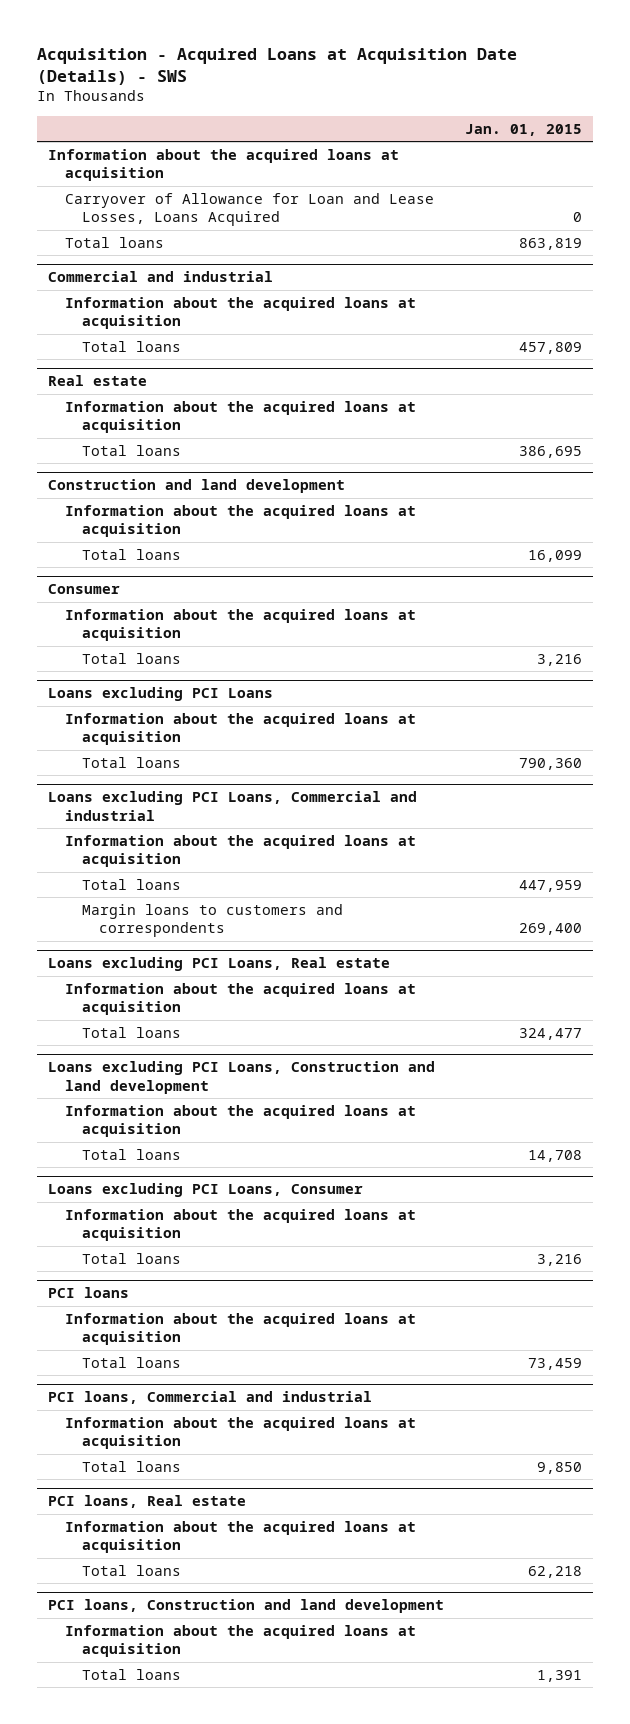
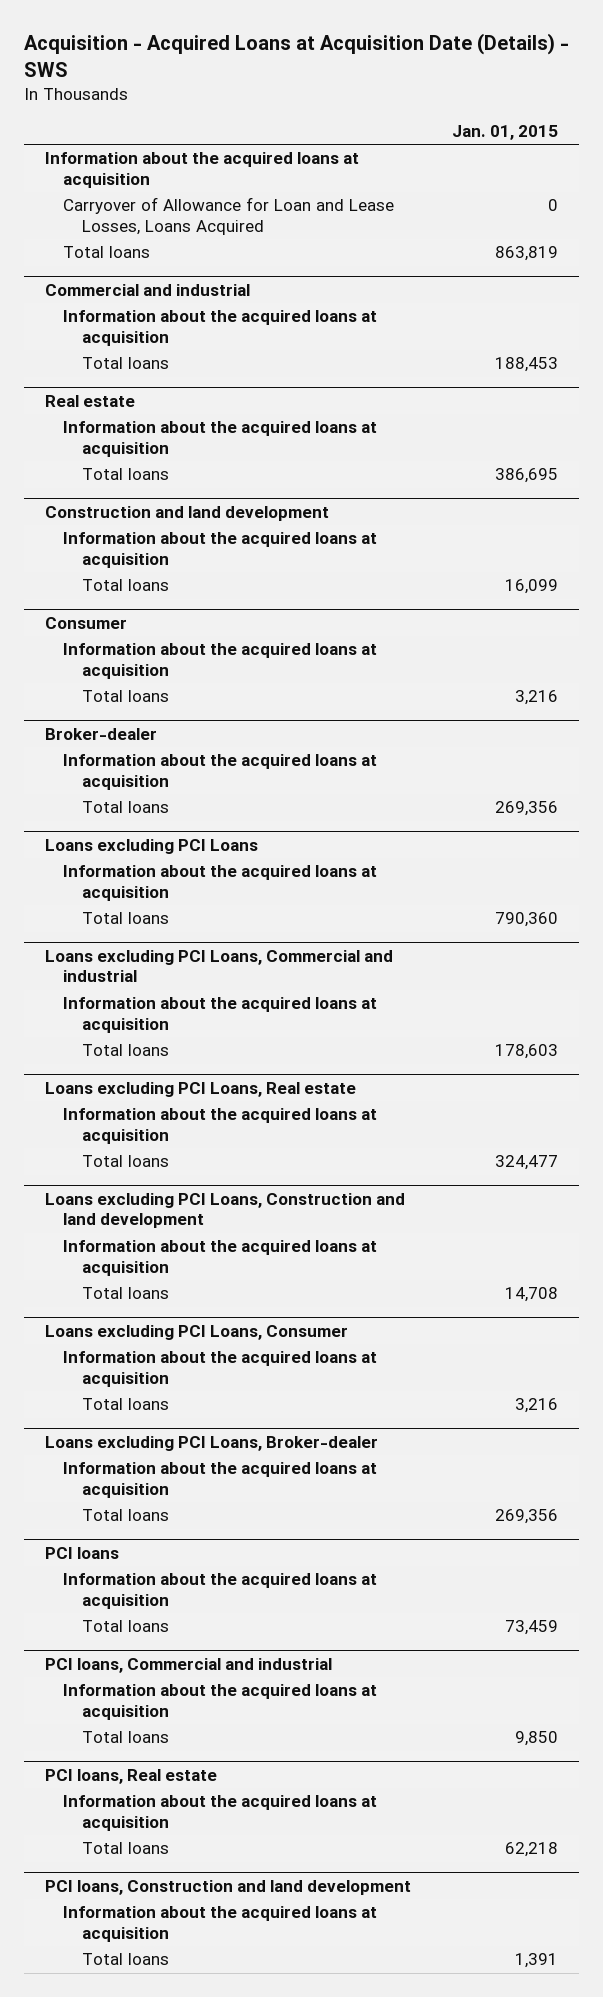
@ Commercial and industrial
- Total loans | 457,809
+ Total loans | 188,453
+ Broker-dealer
+ Information about the acquired loans at acquisition
+ Total loans | 269,356
@ Loans excluding PCI Loans, Commercial and industrial
- Total loans | 447,959
- Margin loans to customers and correspondents | 269,400
+ Total loans | 178,603
+ Loans excluding PCI Loans, Broker-dealer
+ Information about the acquired loans at acquisition
+ Total loans | 269,356

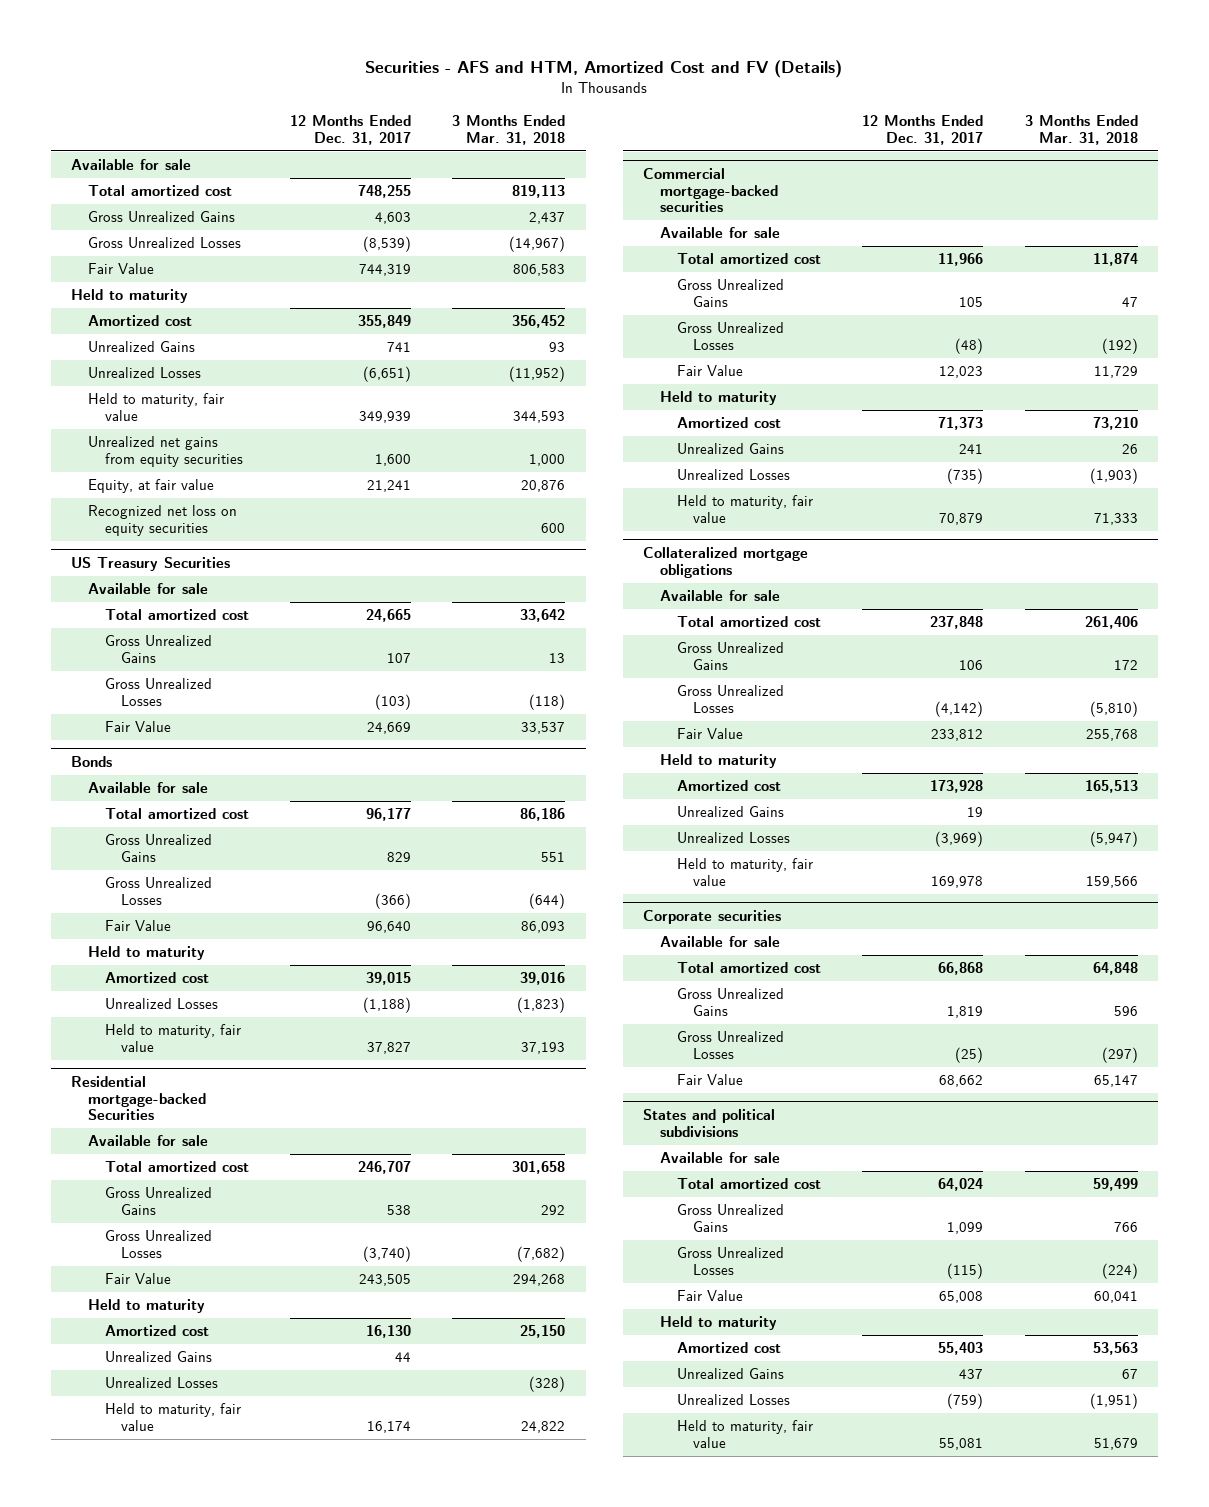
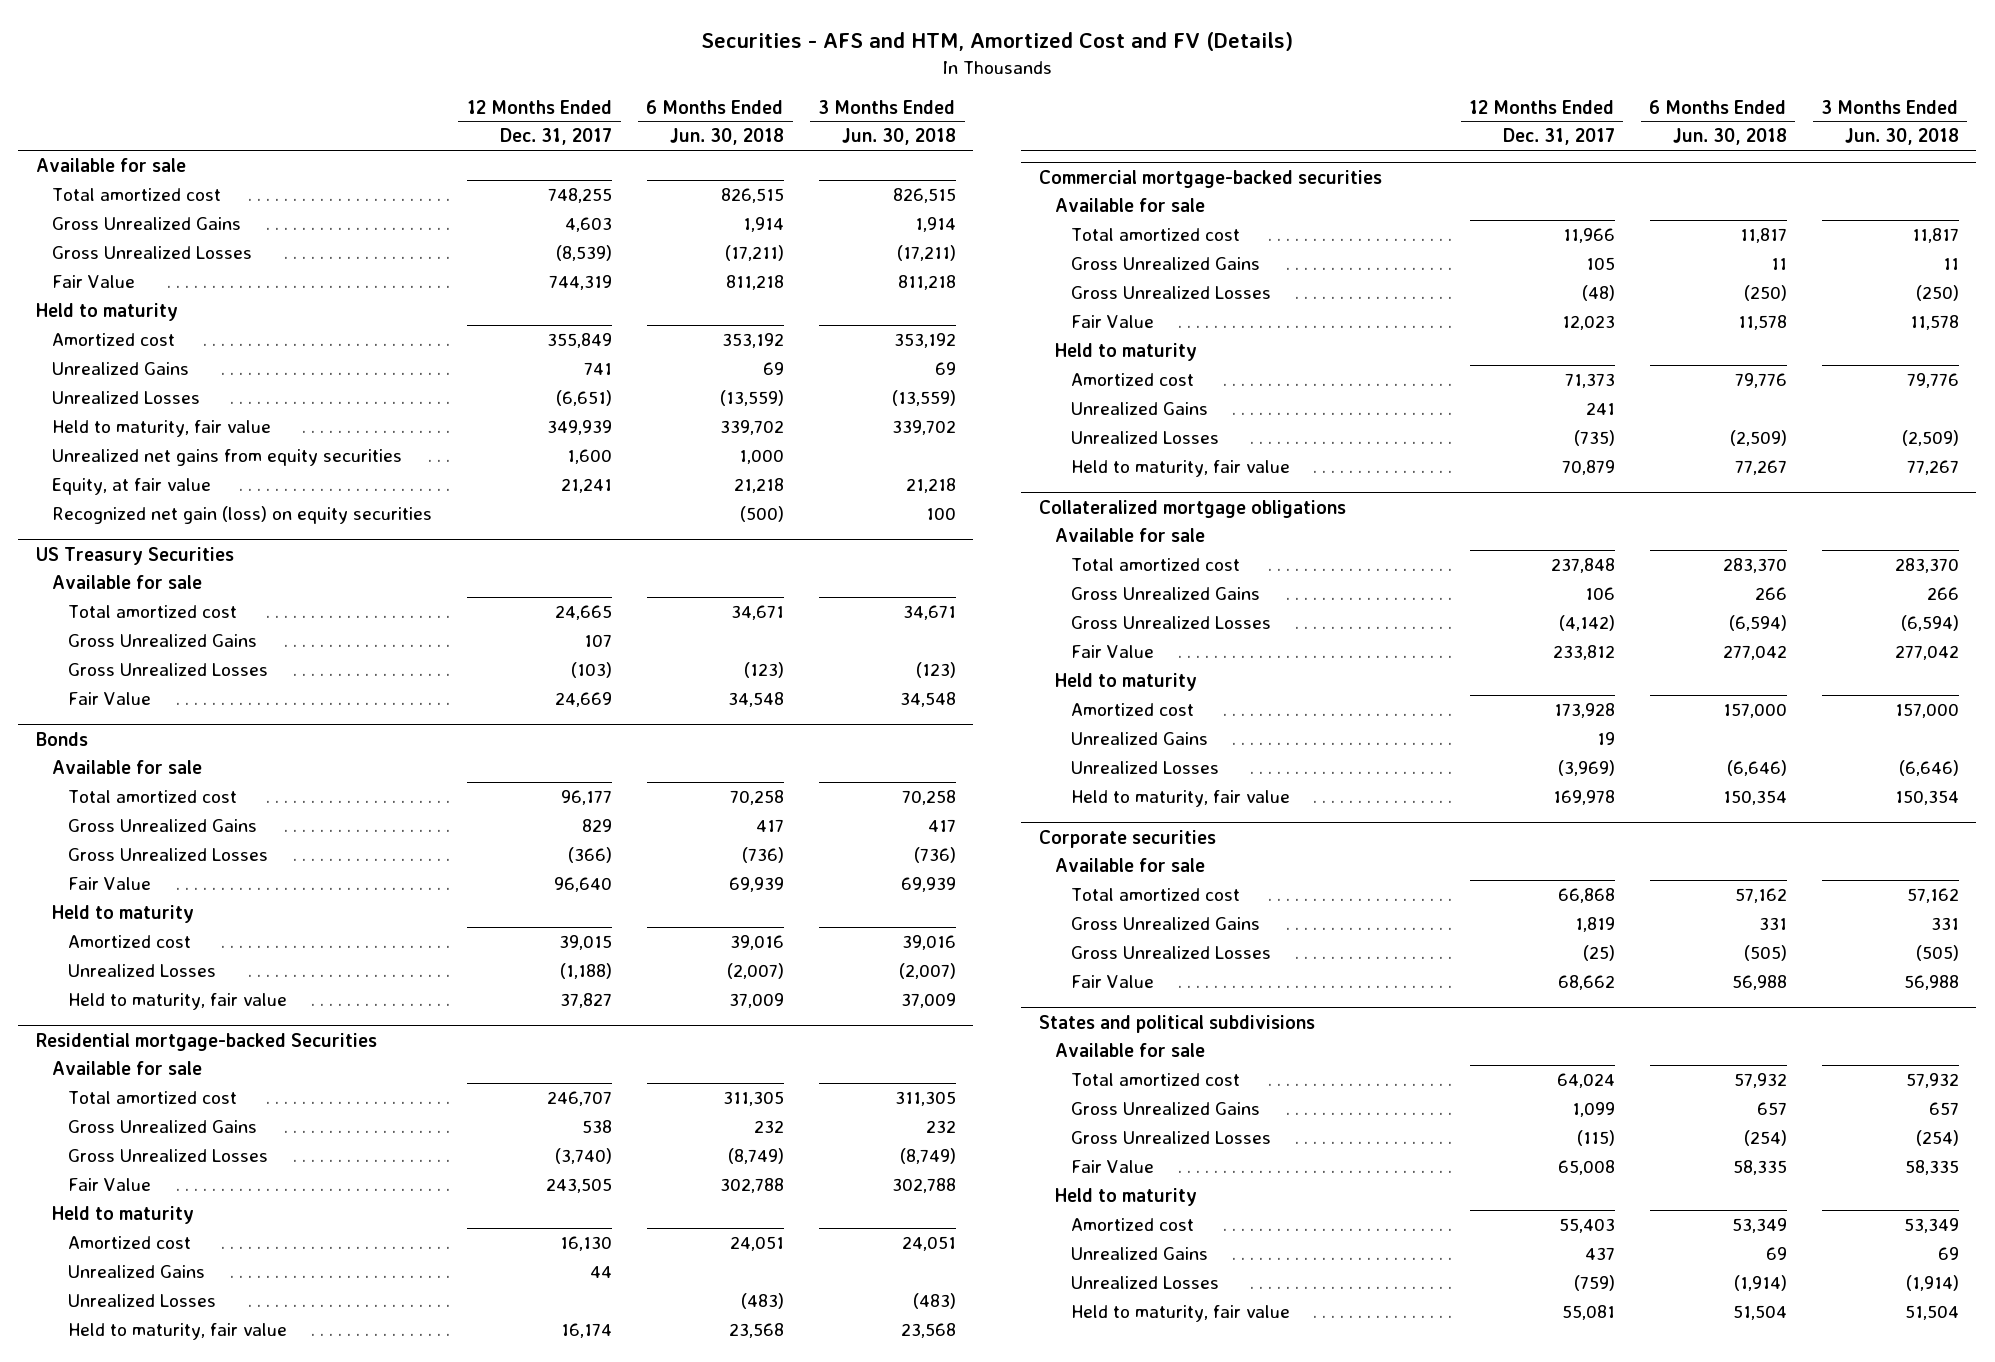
- | 12 Months Ended Dec. 31, 2017 | 3 Months Ended Mar. 31, 2018
+ | 12 Months Ended Dec. 31, 2017 | 6 Months Ended Jun. 30, 2018 | 3 Months Ended Jun. 30, 2018
- Recognized net loss on equity securities | | 600
+ Recognized net gain (loss) on equity securities | | (500) | 100

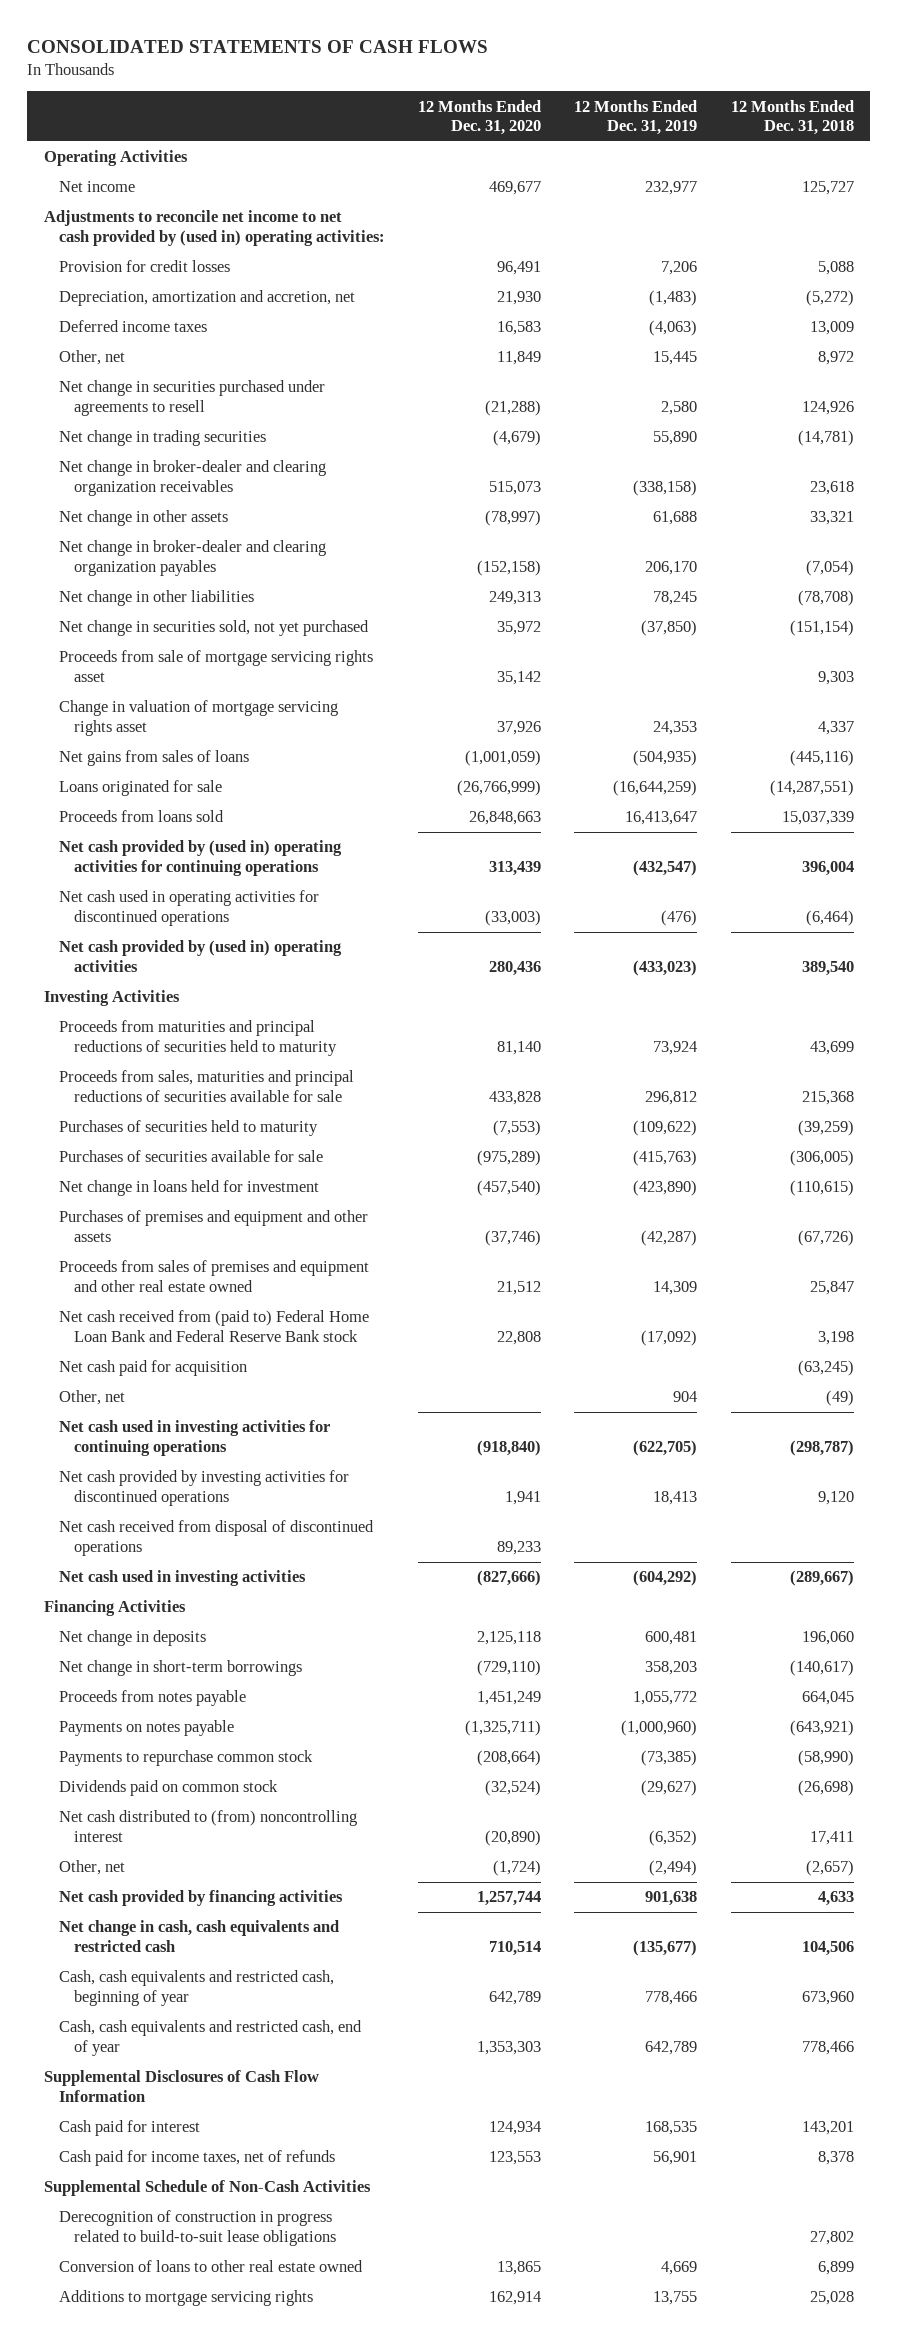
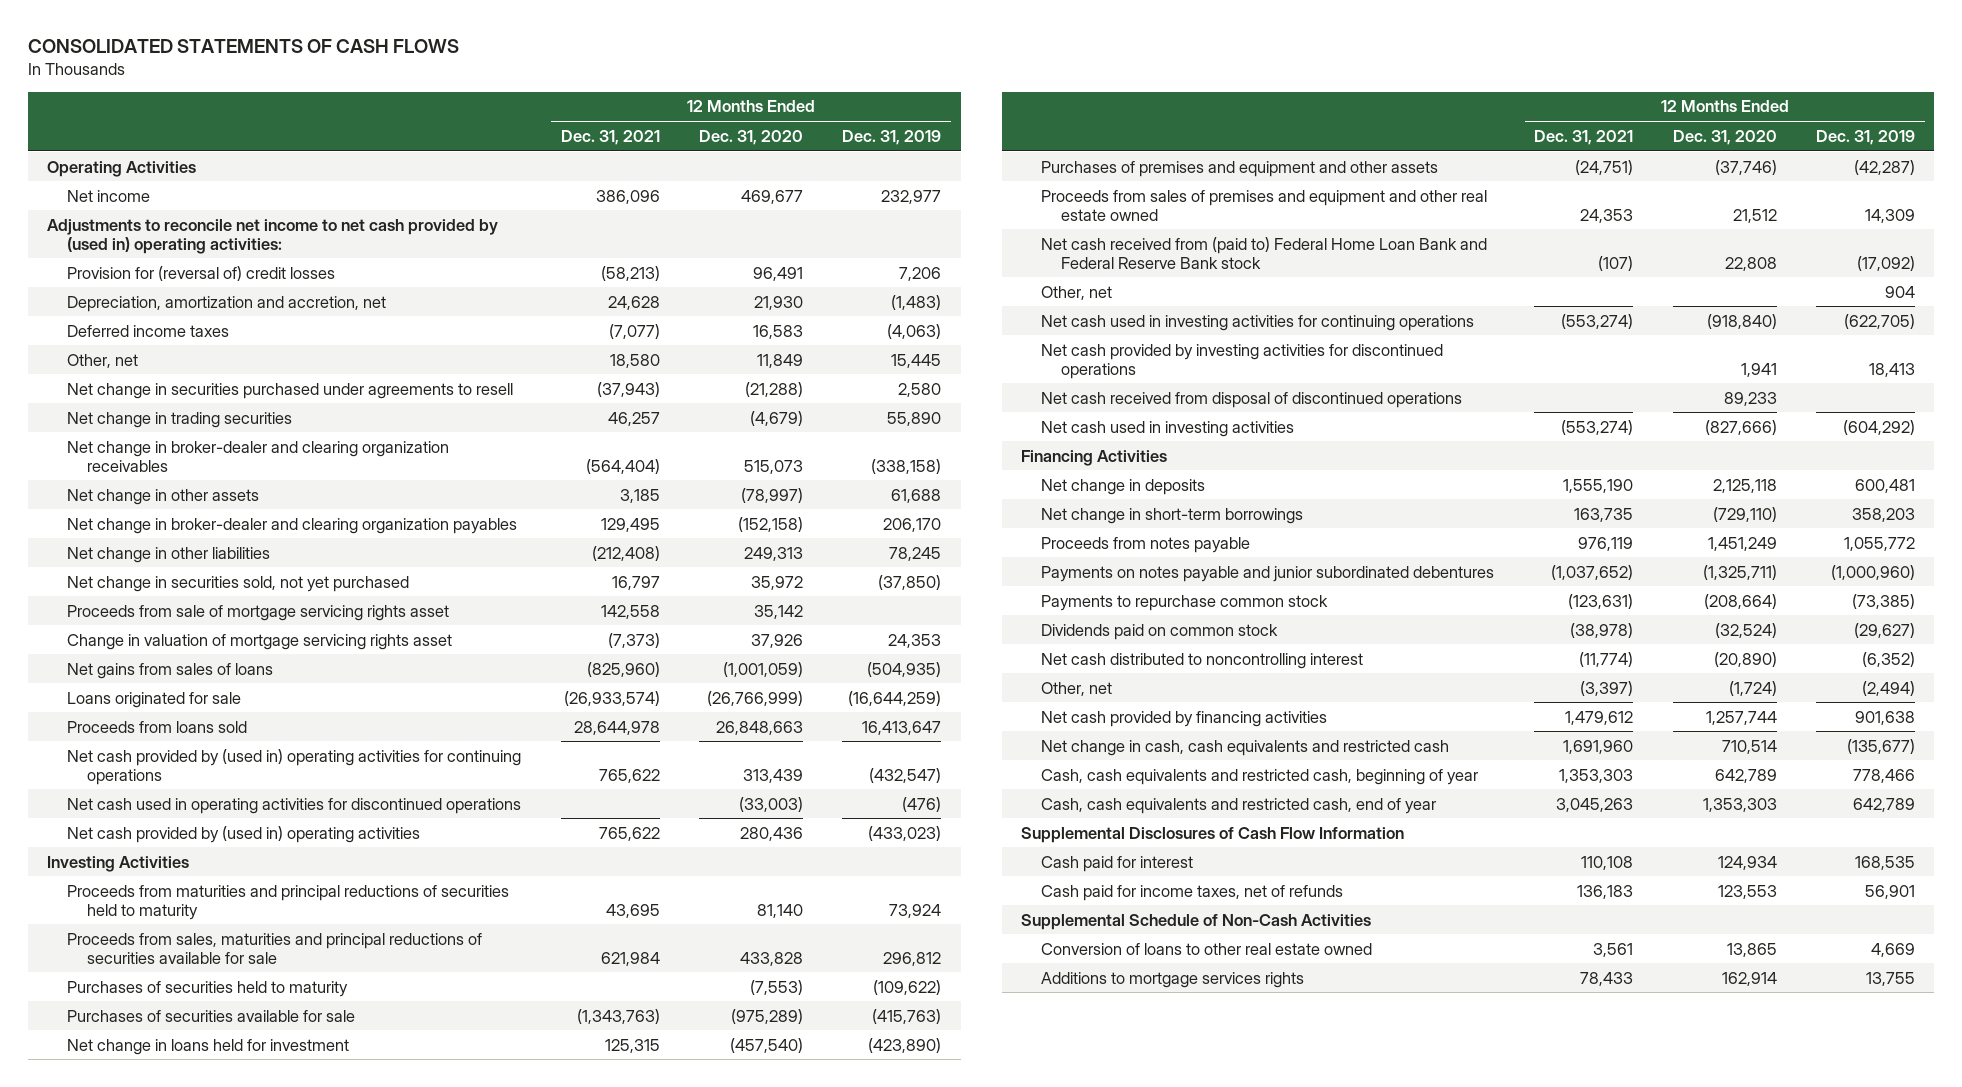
- | 12 Months Ended Dec. 31, 2020 | 12 Months Ended Dec. 31, 2019 | 12 Months Ended Dec. 31, 2018
+ | 12 Months Ended Dec. 31, 2021 | 12 Months Ended Dec. 31, 2020 | 12 Months Ended Dec. 31, 2019
- Provision for credit losses | 96,491 | 7,206 | 5,088
+ Provision for (reversal of) credit losses | (58,213) | 96,491 | 7,206
- Net cash paid for acquisition | | | (63,245)
- Payments on notes payable | (1,325,711) | (1,000,960) | (643,921)
+ Payments on notes payable and junior subordinated debentures | (1,037,652) | (1,325,711) | (1,000,960)
- Net cash distributed to (from) noncontrolling interest | (20,890) | (6,352) | 17,411
+ Net cash distributed to noncontrolling interest | (11,774) | (20,890) | (6,352)
- Derecognition of construction in progress related to build-to-suit lease obligations | | | 27,802
- Additions to mortgage servicing rights | 162,914 | 13,755 | 25,028
+ Additions to mortgage services rights | 78,433 | 162,914 | 13,755

